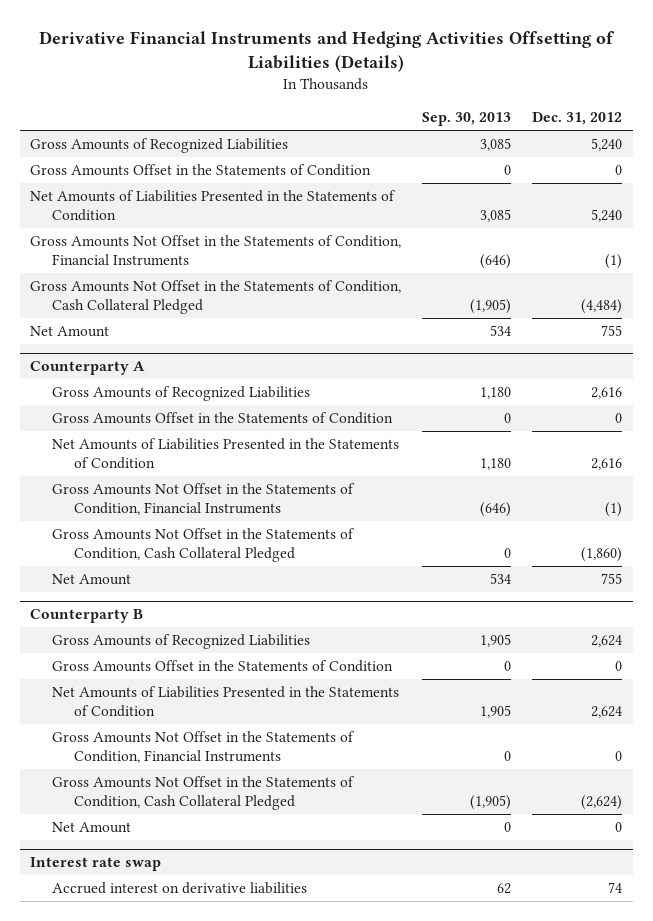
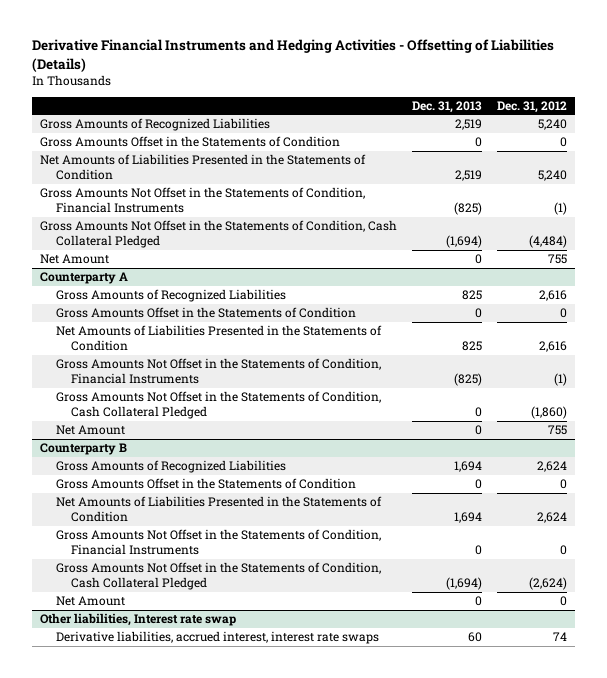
- Derivative Financial Instruments and Hedging Activities Offsetting of Liabilities (Details)
+ Derivative Financial Instruments and Hedging Activities - Offsetting of Liabilities (Details)
- | Sep. 30, 2013 | Dec. 31, 2012
+ | Dec. 31, 2013 | Dec. 31, 2012
- Interest rate swap
- Accrued interest on derivative liabilities | 62 | 74
+ Other liabilities, Interest rate swap
+ Derivative liabilities, accrued interest, interest rate swaps | 60 | 74

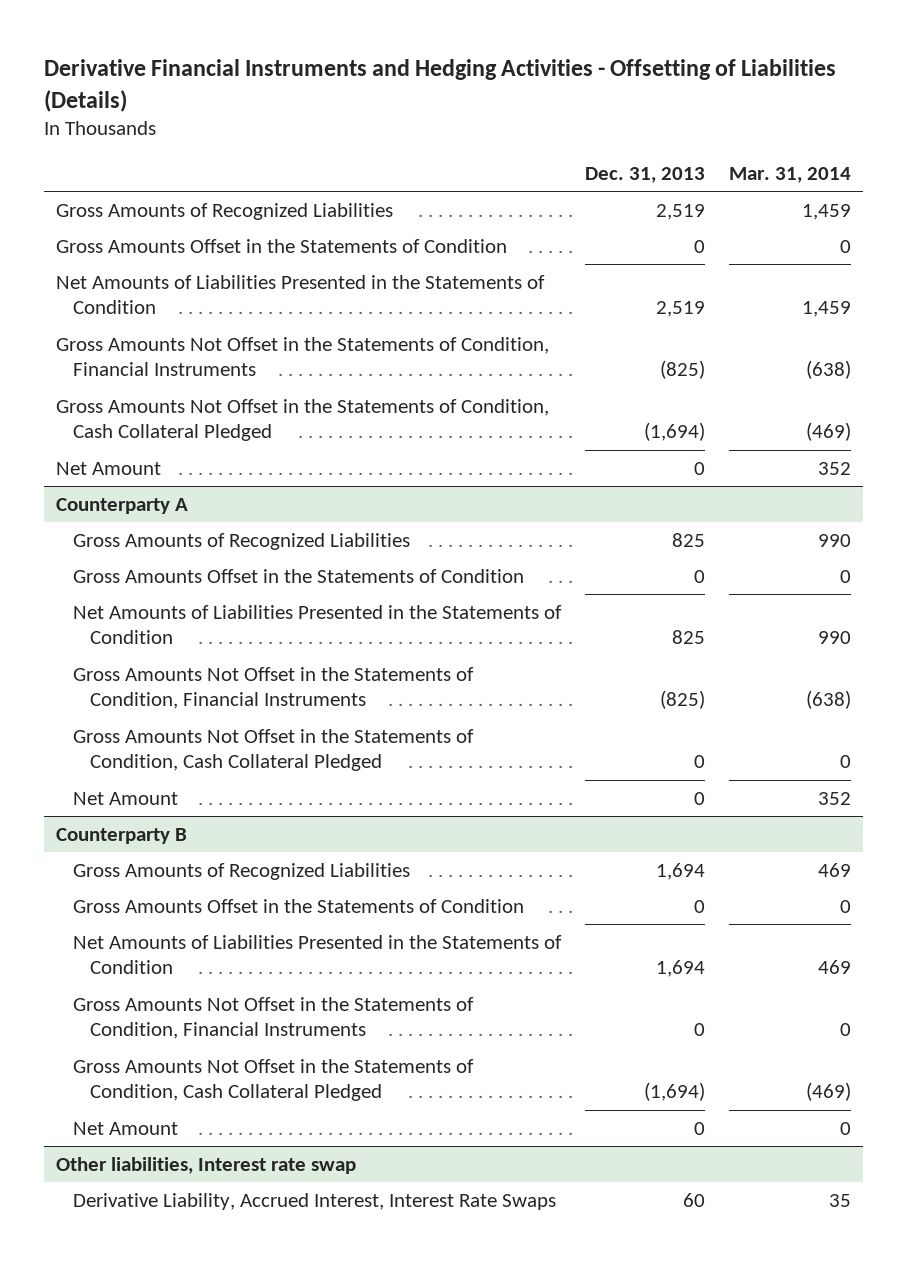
- | Dec. 31, 2013 | Dec. 31, 2012
+ | Dec. 31, 2013 | Mar. 31, 2014
@ Other liabilities, Interest rate swap
- Derivative liabilities, accrued interest, interest rate swaps | 60 | 74
+ Derivative Liability, Accrued Interest, Interest Rate Swaps | 60 | 35

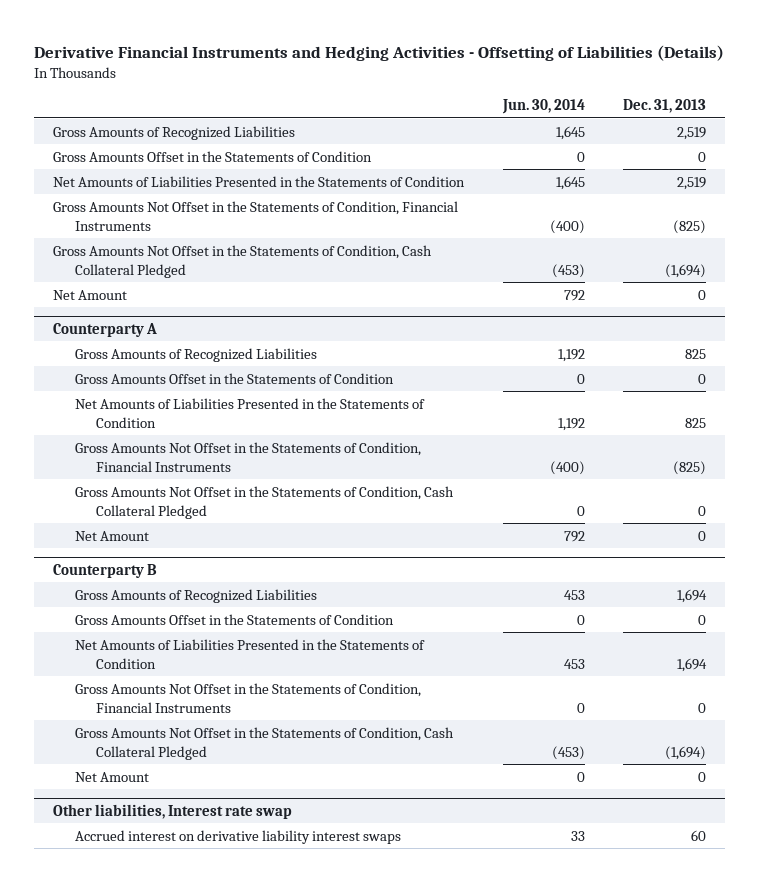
- | Dec. 31, 2013 | Mar. 31, 2014
+ | Jun. 30, 2014 | Dec. 31, 2013
@ Other liabilities, Interest rate swap
- Derivative Liability, Accrued Interest, Interest Rate Swaps | 60 | 35
+ Accrued interest on derivative liability interest swaps | 33 | 60

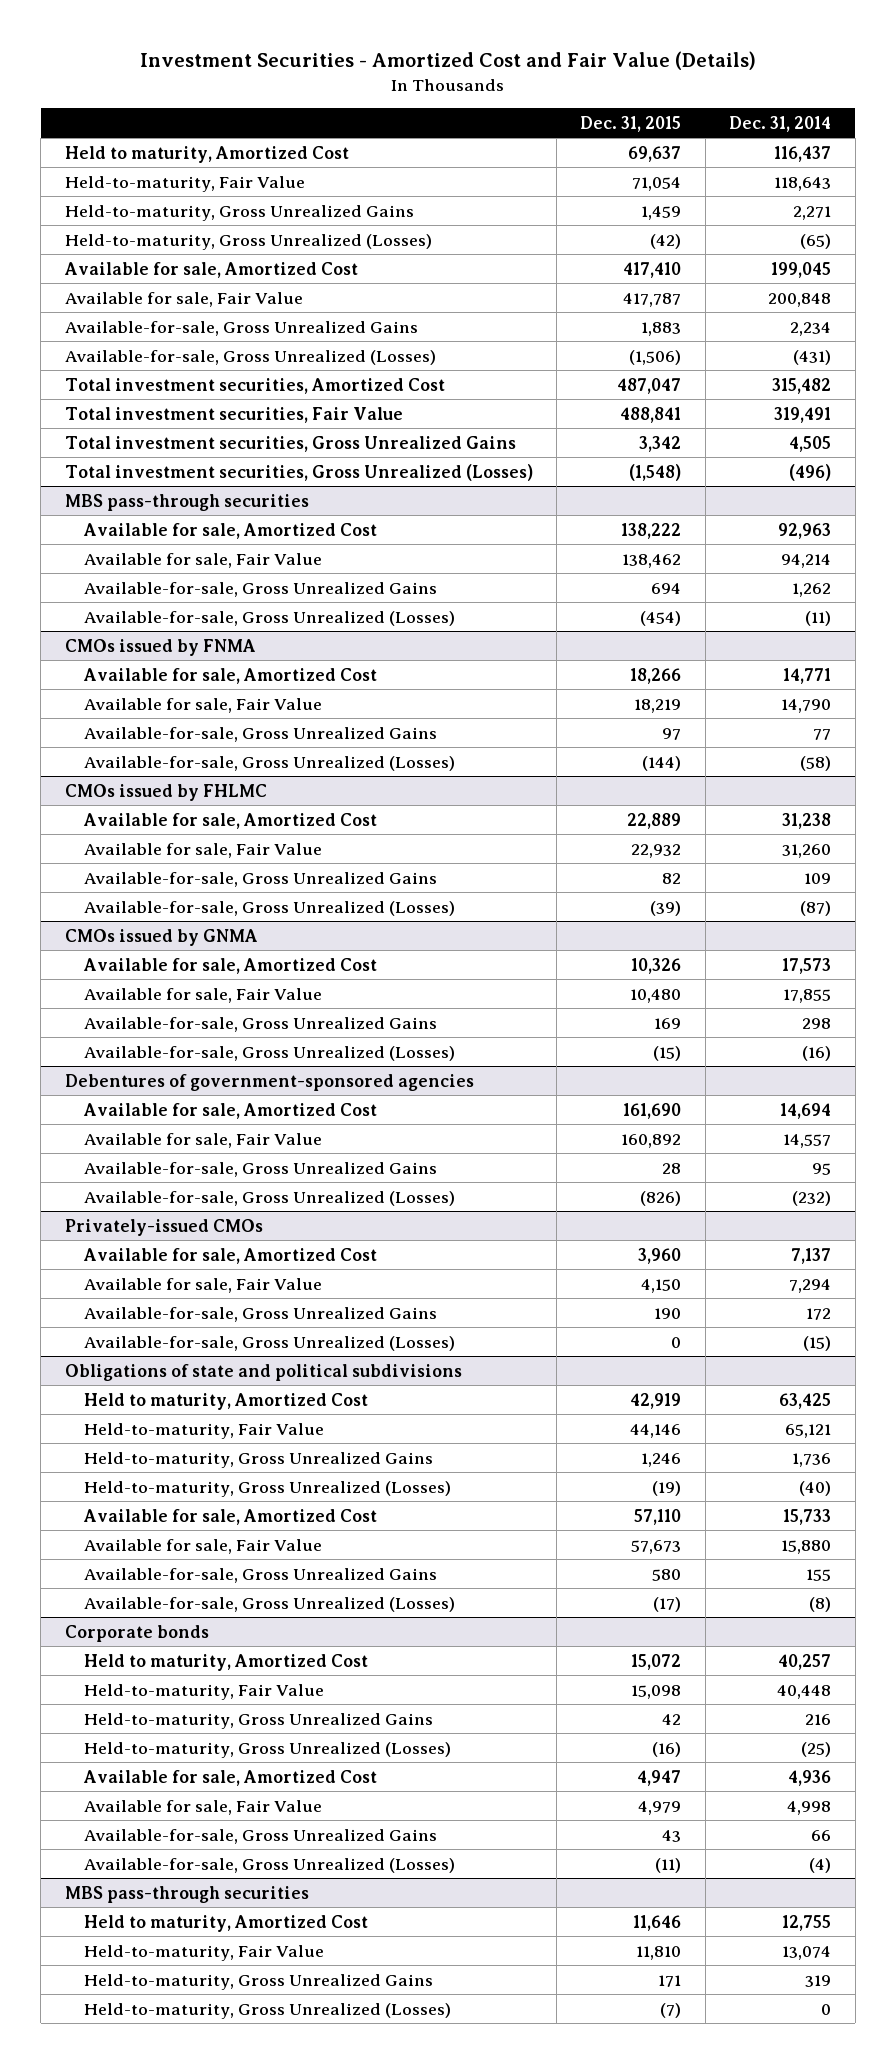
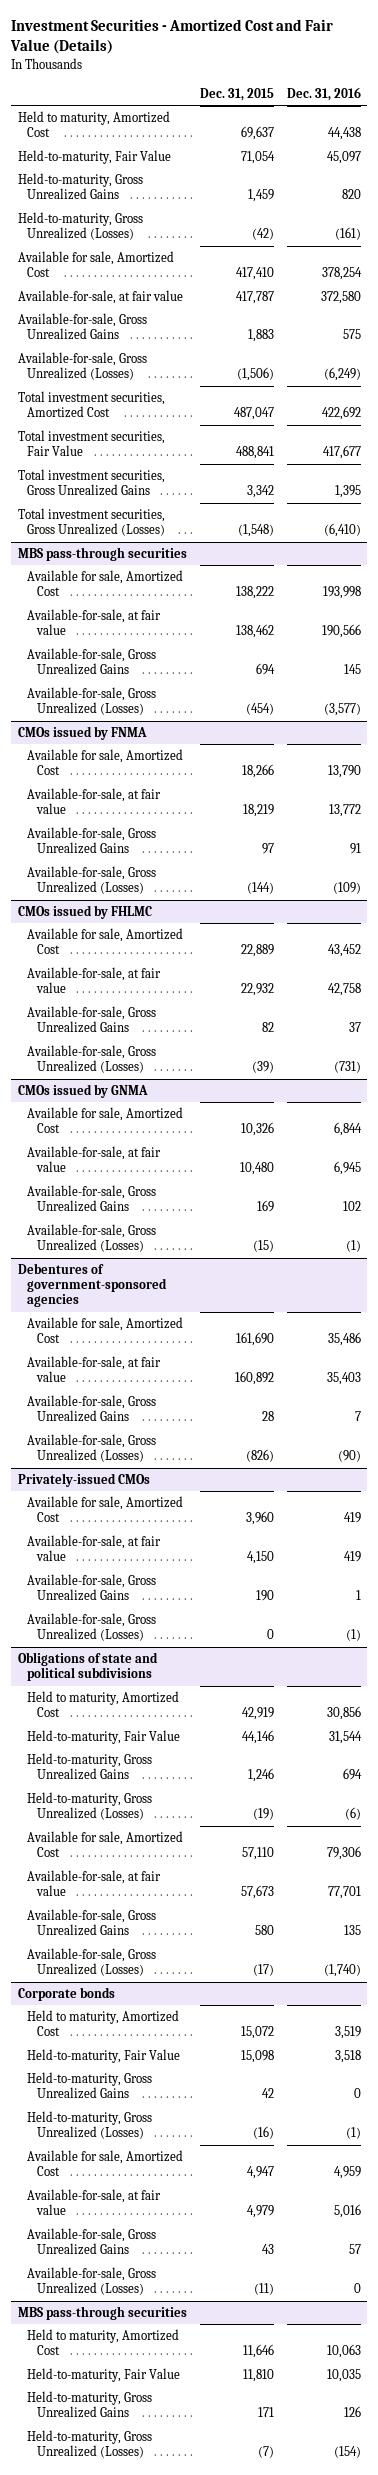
- | Dec. 31, 2015 | Dec. 31, 2014
+ | Dec. 31, 2015 | Dec. 31, 2016
- Available for sale, Fair Value | 417,787 | 200,848
+ Available-for-sale, at fair value | 417,787 | 372,580
@ MBS pass-through securities
- Available for sale, Fair Value | 138,462 | 94,214
+ Available-for-sale, at fair value | 138,462 | 190,566
@ CMOs issued by FNMA
- Available for sale, Fair Value | 18,219 | 14,790
+ Available-for-sale, at fair value | 18,219 | 13,772
@ CMOs issued by FHLMC
- Available for sale, Fair Value | 22,932 | 31,260
+ Available-for-sale, at fair value | 22,932 | 42,758
@ CMOs issued by GNMA
- Available for sale, Fair Value | 10,480 | 17,855
+ Available-for-sale, at fair value | 10,480 | 6,945
@ Debentures of government-sponsored agencies
- Available for sale, Fair Value | 160,892 | 14,557
+ Available-for-sale, at fair value | 160,892 | 35,403
@ Privately-issued CMOs
- Available for sale, Fair Value | 4,150 | 7,294
+ Available-for-sale, at fair value | 4,150 | 419
@ Obligations of state and political subdivisions
- Available for sale, Fair Value | 57,673 | 15,880
+ Available-for-sale, at fair value | 57,673 | 77,701
@ Corporate bonds
- Available for sale, Fair Value | 4,979 | 4,998
+ Available-for-sale, at fair value | 4,979 | 5,016

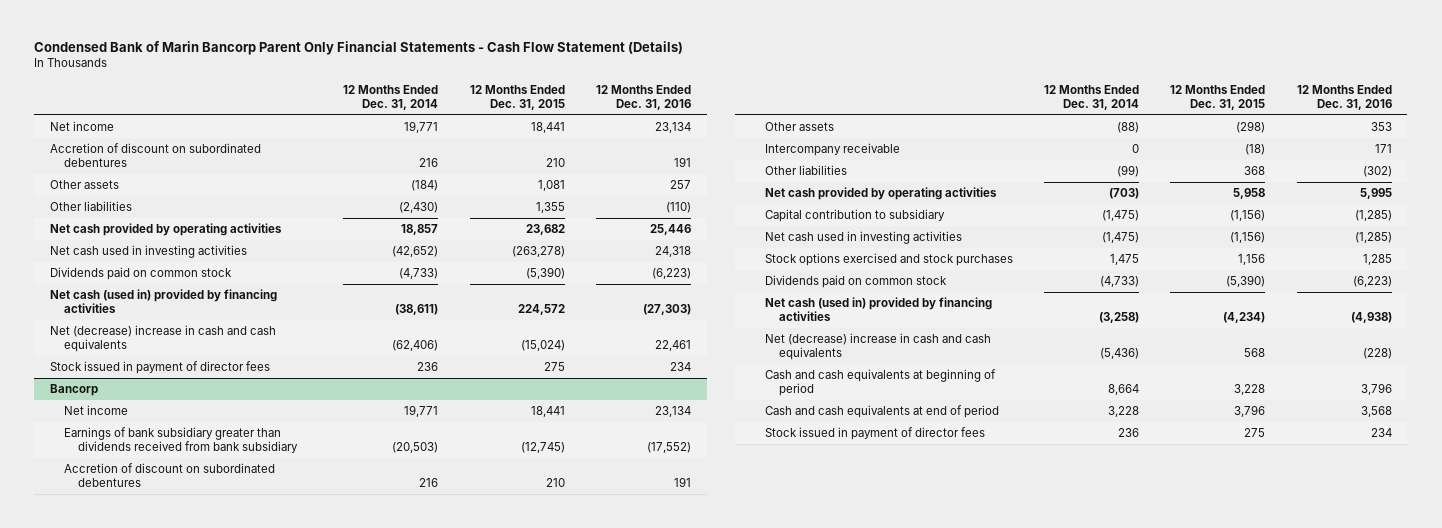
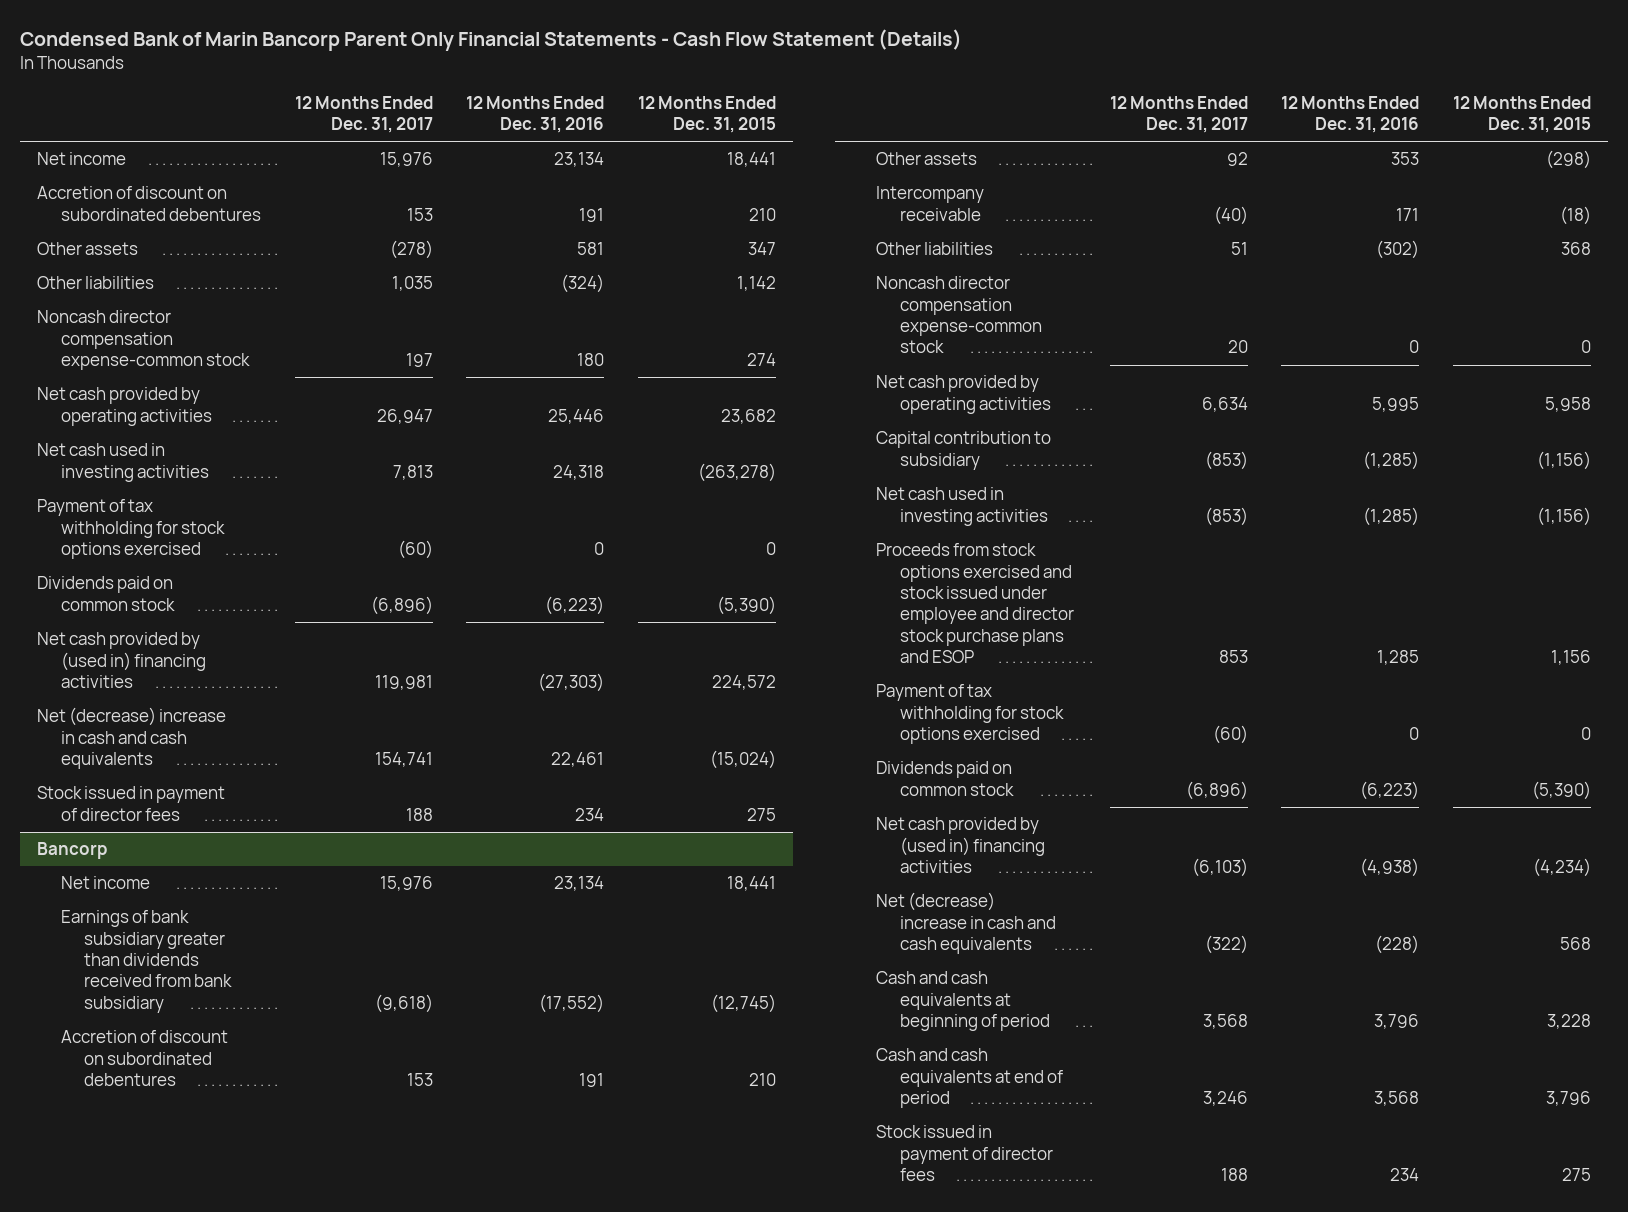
- | 12 Months Ended Dec. 31, 2014 | 12 Months Ended Dec. 31, 2015 | 12 Months Ended Dec. 31, 2016
+ | 12 Months Ended Dec. 31, 2017 | 12 Months Ended Dec. 31, 2016 | 12 Months Ended Dec. 31, 2015
- Other assets | (184) | 1,081 | 257
- Other liabilities | (2,430) | 1,355 | (110)
+ Other assets | (278) | 581 | 347
+ Other liabilities | 1,035 | (324) | 1,142
+ Noncash director compensation expense-common stock | 197 | 180 | 274
+ Payment of tax withholding for stock options exercised | (60) | 0 | 0
- Net cash (used in) provided by financing activities | (38,611) | 224,572 | (27,303)
+ Net cash provided by (used in) financing activities | 119,981 | (27,303) | 224,572
@ Bancorp
+ Noncash director compensation expense-common stock | 20 | 0 | 0
- Stock options exercised and stock purchases | 1,475 | 1,156 | 1,285
+ Proceeds from stock options exercised and stock issued under employee and director stock purchase plans and ESOP | 853 | 1,285 | 1,156
+ Payment of tax withholding for stock options exercised | (60) | 0 | 0
- Net cash (used in) provided by financing activities | (3,258) | (4,234) | (4,938)
+ Net cash provided by (used in) financing activities | (6,103) | (4,938) | (4,234)

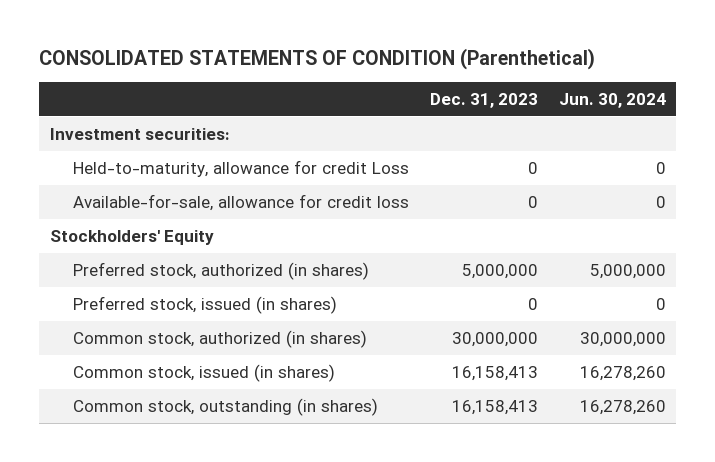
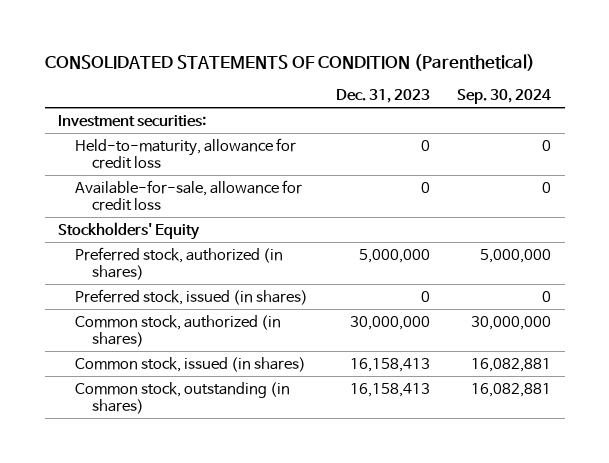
- | Dec. 31, 2023 | Jun. 30, 2024
+ | Dec. 31, 2023 | Sep. 30, 2024
- Held-to-maturity, allowance for credit Loss | 0 | 0
+ Held-to-maturity, allowance for credit loss | 0 | 0

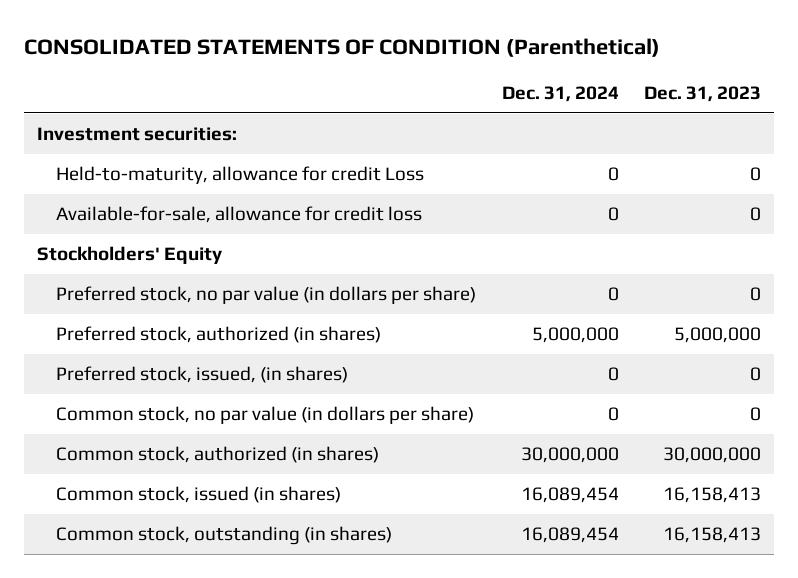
- | Dec. 31, 2023 | Sep. 30, 2024
+ | Dec. 31, 2024 | Dec. 31, 2023
- Held-to-maturity, allowance for credit loss | 0 | 0
+ Held-to-maturity, allowance for credit Loss | 0 | 0
+ Preferred stock, no par value (in dollars per share) | 0 | 0
- Preferred stock, issued (in shares) | 0 | 0
+ Preferred stock, issued, (in shares) | 0 | 0
+ Common stock, no par value (in dollars per share) | 0 | 0

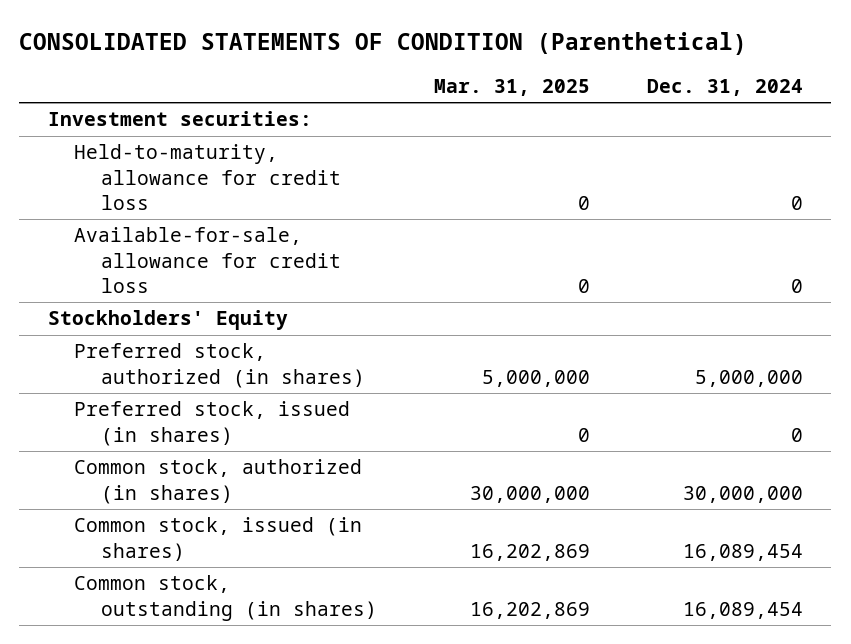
- | Dec. 31, 2024 | Dec. 31, 2023
+ | Mar. 31, 2025 | Dec. 31, 2024
- Held-to-maturity, allowance for credit Loss | 0 | 0
+ Held-to-maturity, allowance for credit loss | 0 | 0
- Preferred stock, no par value (in dollars per share) | 0 | 0
- Preferred stock, issued, (in shares) | 0 | 0
- Common stock, no par value (in dollars per share) | 0 | 0
+ Preferred stock, issued (in shares) | 0 | 0

